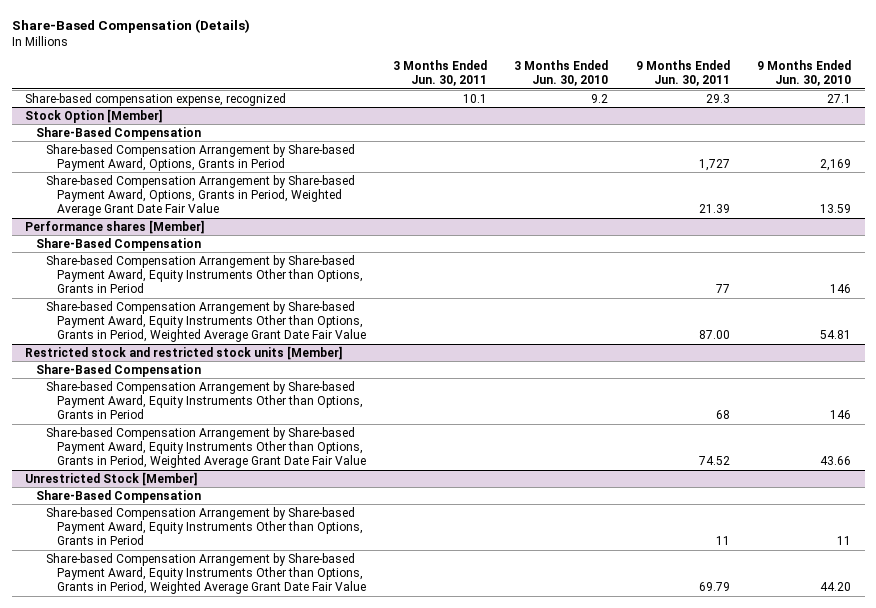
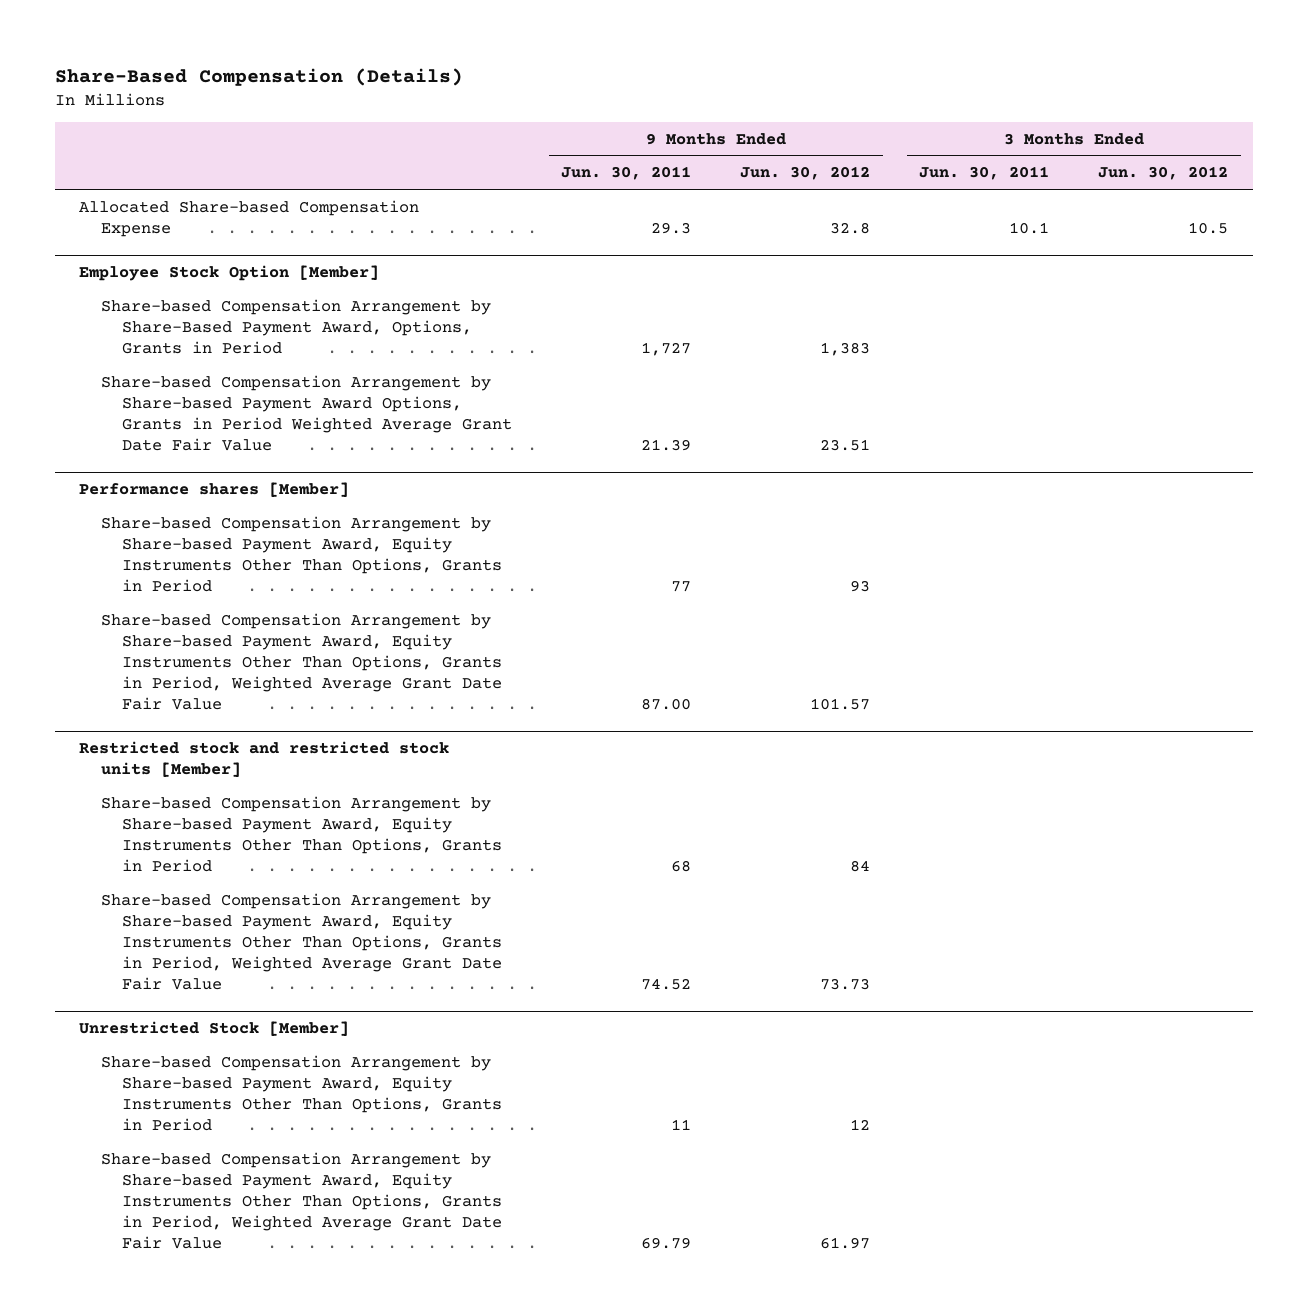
- | 3 Months Ended Jun. 30, 2011 | 3 Months Ended Jun. 30, 2010 | 9 Months Ended Jun. 30, 2011 | 9 Months Ended Jun. 30, 2010
+ | 9 Months Ended Jun. 30, 2011 | 9 Months Ended Jun. 30, 2012 | 3 Months Ended Jun. 30, 2011 | 3 Months Ended Jun. 30, 2012
- Share-based compensation expense, recognized | 10.1 | 9.2 | 29.3 | 27.1
- Stock Option [Member]
- Share-Based Compensation
- Share-based Compensation Arrangement by Share-based Payment Award, Options, Grants in Period | | | 1,727 | 2,169
- Share-based Compensation Arrangement by Share-based Payment Award, Options, Grants in Period, Weighted Average Grant Date Fair Value | | | 21.39 | 13.59
+ Allocated Share-based Compensation Expense | 29.3 | 32.8 | 10.1 | 10.5
+ Employee Stock Option [Member]
+ Share-based Compensation Arrangement by Share-Based Payment Award, Options, Grants in Period | 1,727 | 1,383 | |
+ Share-based Compensation Arrangement by Share-based Payment Award Options, Grants in Period Weighted Average Grant Date Fair Value | 21.39 | 23.51 | |
@ Performance shares [Member]
- Share-Based Compensation
- Share-based Compensation Arrangement by Share-based Payment Award, Equity Instruments Other than Options, Grants in Period | | | 77 | 146
- Share-based Compensation Arrangement by Share-based Payment Award, Equity Instruments Other than Options, Grants in Period, Weighted Average Grant Date Fair Value | | | 87.00 | 54.81
+ Share-based Compensation Arrangement by Share-based Payment Award, Equity Instruments Other Than Options, Grants in Period | 77 | 93 | |
+ Share-based Compensation Arrangement by Share-based Payment Award, Equity Instruments Other Than Options, Grants in Period, Weighted Average Grant Date Fair Value | 87.00 | 101.57 | |
@ Restricted stock and restricted stock units [Member]
- Share-Based Compensation
- Share-based Compensation Arrangement by Share-based Payment Award, Equity Instruments Other than Options, Grants in Period | | | 68 | 146
- Share-based Compensation Arrangement by Share-based Payment Award, Equity Instruments Other than Options, Grants in Period, Weighted Average Grant Date Fair Value | | | 74.52 | 43.66
+ Share-based Compensation Arrangement by Share-based Payment Award, Equity Instruments Other Than Options, Grants in Period | 68 | 84 | |
+ Share-based Compensation Arrangement by Share-based Payment Award, Equity Instruments Other Than Options, Grants in Period, Weighted Average Grant Date Fair Value | 74.52 | 73.73 | |
@ Unrestricted Stock [Member]
- Share-Based Compensation
- Share-based Compensation Arrangement by Share-based Payment Award, Equity Instruments Other than Options, Grants in Period | | | 11 | 11
- Share-based Compensation Arrangement by Share-based Payment Award, Equity Instruments Other than Options, Grants in Period, Weighted Average Grant Date Fair Value | | | 69.79 | 44.20
+ Share-based Compensation Arrangement by Share-based Payment Award, Equity Instruments Other Than Options, Grants in Period | 11 | 12 | |
+ Share-based Compensation Arrangement by Share-based Payment Award, Equity Instruments Other Than Options, Grants in Period, Weighted Average Grant Date Fair Value | 69.79 | 61.97 | |

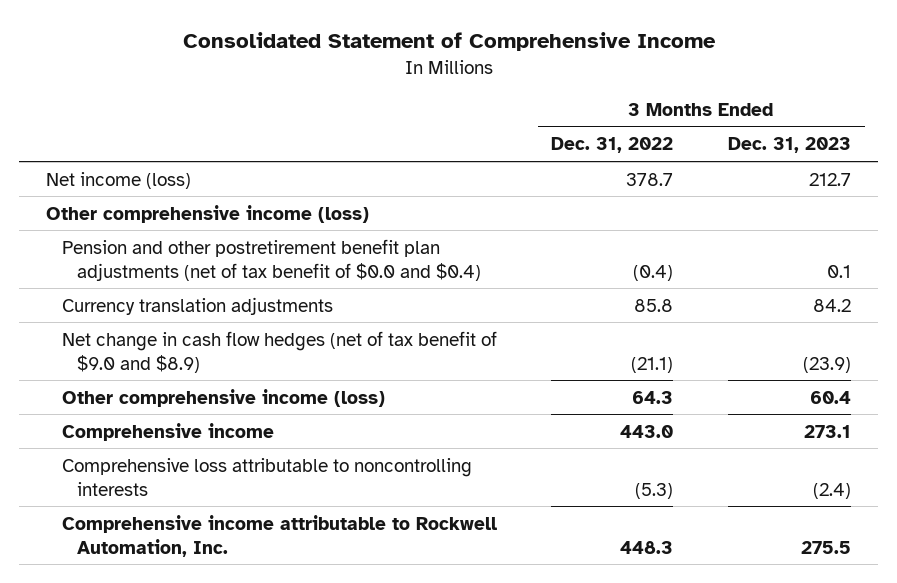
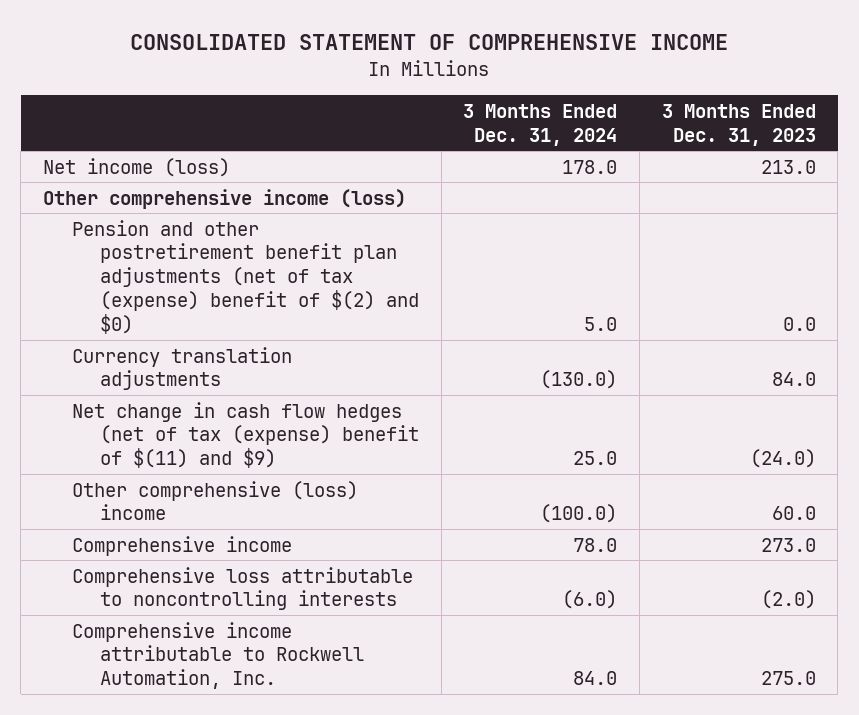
- Consolidated Statement of Comprehensive Income
+ CONSOLIDATED STATEMENT OF COMPREHENSIVE INCOME
- | 3 Months Ended Dec. 31, 2022 | 3 Months Ended Dec. 31, 2023
+ | 3 Months Ended Dec. 31, 2024 | 3 Months Ended Dec. 31, 2023
- Net income (loss) | 378.7 | 212.7
+ Net income (loss) | 178.0 | 213.0
- Pension and other postretirement benefit plan adjustments (net of tax benefit of $0.0 and $0.4) | (0.4) | 0.1
- Currency translation adjustments | 85.8 | 84.2
- Net change in cash flow hedges (net of tax benefit of $9.0 and $8.9) | (21.1) | (23.9)
- Other comprehensive income (loss) | 64.3 | 60.4
- Comprehensive income | 443.0 | 273.1
- Comprehensive loss attributable to noncontrolling interests | (5.3) | (2.4)
- Comprehensive income attributable to Rockwell Automation, Inc. | 448.3 | 275.5
+ Pension and other postretirement benefit plan adjustments (net of tax (expense) benefit of $(2) and $0) | 5.0 | 0.0
+ Currency translation adjustments | (130.0) | 84.0
+ Net change in cash flow hedges (net of tax (expense) benefit of $(11) and $9) | 25.0 | (24.0)
+ Other comprehensive (loss) income | (100.0) | 60.0
+ Comprehensive income | 78.0 | 273.0
+ Comprehensive loss attributable to noncontrolling interests | (6.0) | (2.0)
+ Comprehensive income attributable to Rockwell Automation, Inc. | 84.0 | 275.0

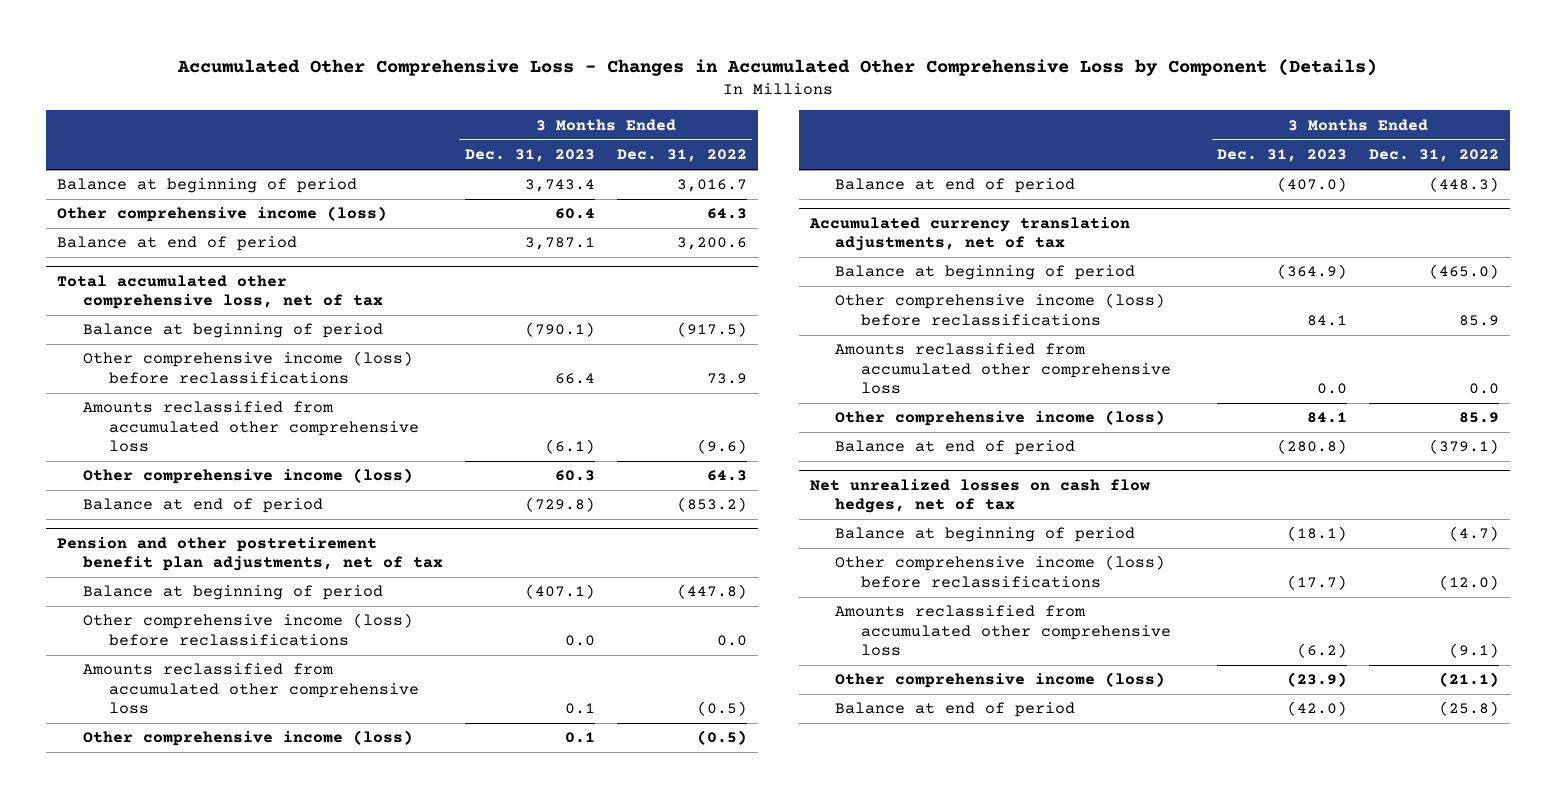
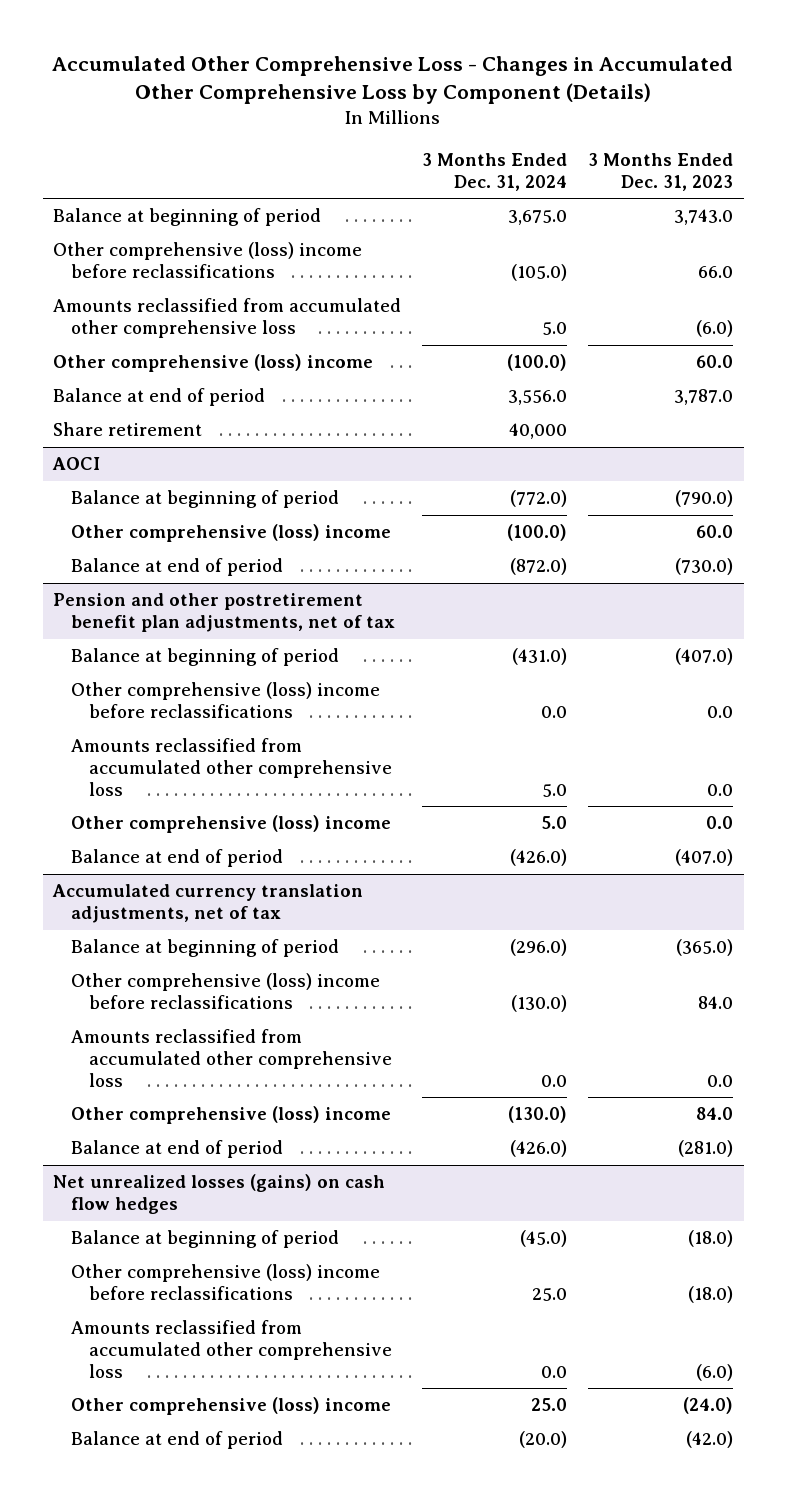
- | 3 Months Ended Dec. 31, 2023 | 3 Months Ended Dec. 31, 2022
+ | 3 Months Ended Dec. 31, 2024 | 3 Months Ended Dec. 31, 2023
- Balance at beginning of period | 3,743.4 | 3,016.7
- Other comprehensive income (loss) | 60.4 | 64.3
- Balance at end of period | 3,787.1 | 3,200.6
- Total accumulated other comprehensive loss, net of tax
- Balance at beginning of period | (790.1) | (917.5)
- Other comprehensive income (loss) before reclassifications | 66.4 | 73.9
- Amounts reclassified from accumulated other comprehensive loss | (6.1) | (9.6)
- Other comprehensive income (loss) | 60.3 | 64.3
- Balance at end of period | (729.8) | (853.2)
+ Balance at beginning of period | 3,675.0 | 3,743.0
+ Other comprehensive (loss) income before reclassifications | (105.0) | 66.0
+ Amounts reclassified from accumulated other comprehensive loss | 5.0 | (6.0)
+ Other comprehensive (loss) income | (100.0) | 60.0
+ Balance at end of period | 3,556.0 | 3,787.0
+ Share retirement | 40,000 |
+ AOCI
+ Balance at beginning of period | (772.0) | (790.0)
+ Other comprehensive (loss) income | (100.0) | 60.0
+ Balance at end of period | (872.0) | (730.0)
@ Pension and other postretirement benefit plan adjustments, net of tax
- Balance at beginning of period | (407.1) | (447.8)
- Other comprehensive income (loss) before reclassifications | 0.0 | 0.0
- Amounts reclassified from accumulated other comprehensive loss | 0.1 | (0.5)
- Other comprehensive income (loss) | 0.1 | (0.5)
+ Balance at beginning of period | (431.0) | (407.0)
+ Other comprehensive (loss) income before reclassifications | 0.0 | 0.0
+ Amounts reclassified from accumulated other comprehensive loss | 5.0 | 0.0
+ Other comprehensive (loss) income | 5.0 | 0.0
@ Accumulated currency translation adjustments, net of tax
- Balance at beginning of period | (364.9) | (465.0)
- Other comprehensive income (loss) before reclassifications | 84.1 | 85.9
+ Balance at beginning of period | (296.0) | (365.0)
+ Other comprehensive (loss) income before reclassifications | (130.0) | 84.0
- Other comprehensive income (loss) | 84.1 | 85.9
- Balance at end of period | (280.8) | (379.1)
- Net unrealized losses on cash flow hedges, net of tax
- Balance at beginning of period | (18.1) | (4.7)
- Other comprehensive income (loss) before reclassifications | (17.7) | (12.0)
- Amounts reclassified from accumulated other comprehensive loss | (6.2) | (9.1)
- Other comprehensive income (loss) | (23.9) | (21.1)
@ Accumulated currency translation adjustments, net of tax
+ Other comprehensive (loss) income | (130.0) | 84.0
+ Balance at end of period | (426.0) | (281.0)
+ Net unrealized losses (gains) on cash flow hedges
+ Balance at beginning of period | (45.0) | (18.0)
+ Other comprehensive (loss) income before reclassifications | 25.0 | (18.0)
+ Amounts reclassified from accumulated other comprehensive loss | 0.0 | (6.0)
+ Other comprehensive (loss) income | 25.0 | (24.0)

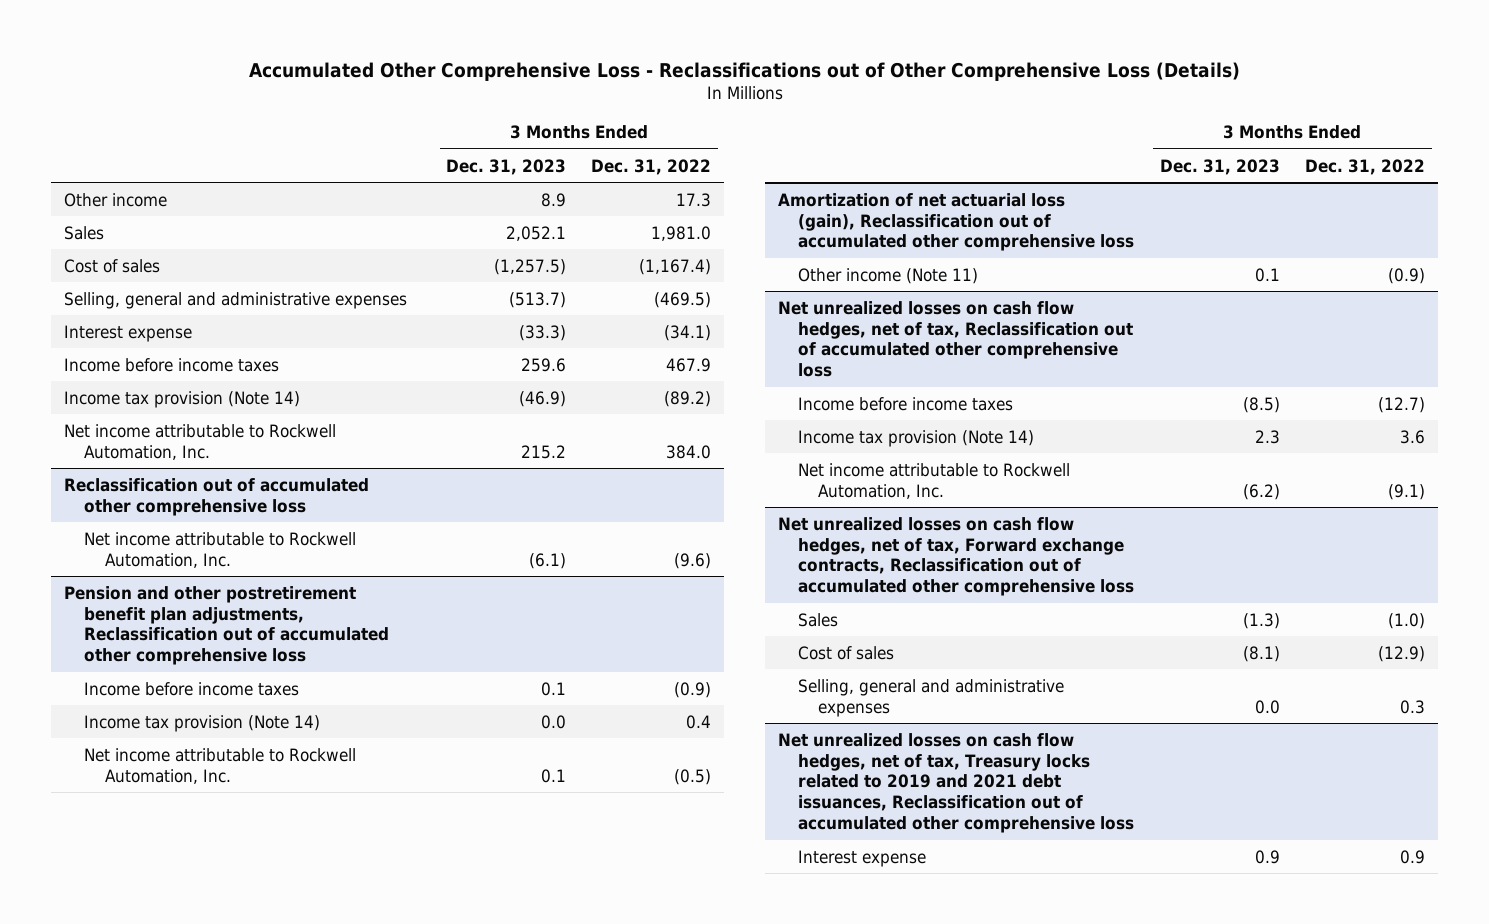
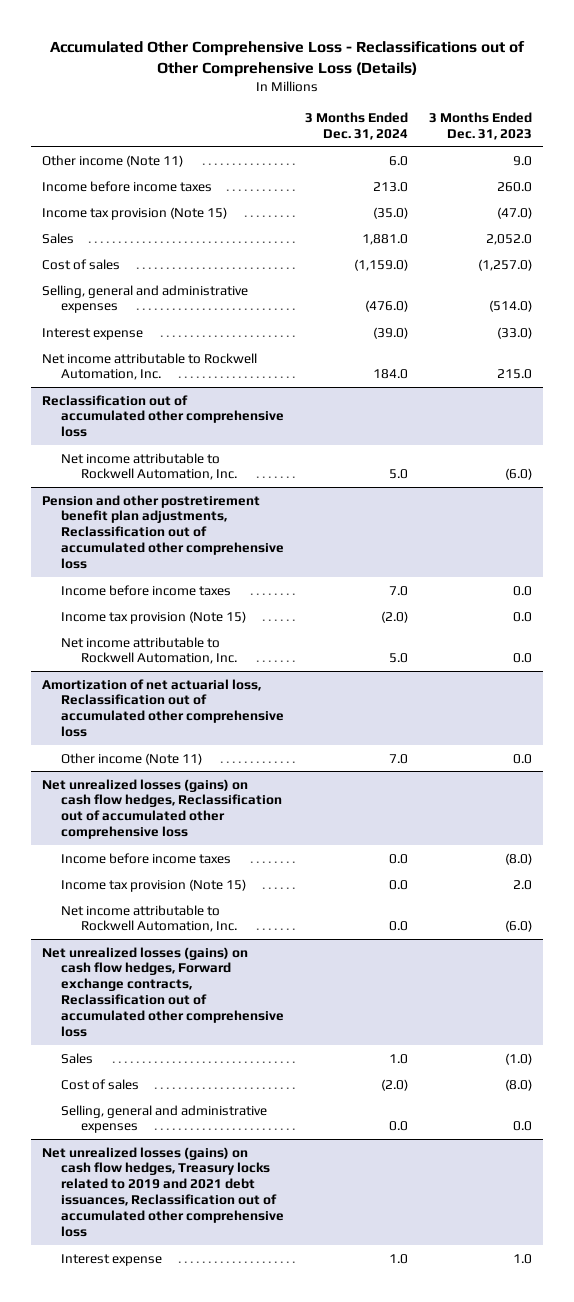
- | 3 Months Ended Dec. 31, 2023 | 3 Months Ended Dec. 31, 2022
+ | 3 Months Ended Dec. 31, 2024 | 3 Months Ended Dec. 31, 2023
- Other income | 8.9 | 17.3
- Sales | 2,052.1 | 1,981.0
- Cost of sales | (1,257.5) | (1,167.4)
- Selling, general and administrative expenses | (513.7) | (469.5)
- Interest expense | (33.3) | (34.1)
- Income before income taxes | 259.6 | 467.9
- Income tax provision (Note 14) | (46.9) | (89.2)
- Net income attributable to Rockwell Automation, Inc. | 215.2 | 384.0
+ Other income (Note 11) | 6.0 | 9.0
+ Income before income taxes | 213.0 | 260.0
+ Income tax provision (Note 15) | (35.0) | (47.0)
+ Sales | 1,881.0 | 2,052.0
+ Cost of sales | (1,159.0) | (1,257.0)
+ Selling, general and administrative expenses | (476.0) | (514.0)
+ Interest expense | (39.0) | (33.0)
+ Net income attributable to Rockwell Automation, Inc. | 184.0 | 215.0
@ Reclassification out of accumulated other comprehensive loss
- Net income attributable to Rockwell Automation, Inc. | (6.1) | (9.6)
+ Net income attributable to Rockwell Automation, Inc. | 5.0 | (6.0)
@ Pension and other postretirement benefit plan adjustments, Reclassification out of accumulated other comprehensive loss
- Income before income taxes | 0.1 | (0.9)
- Income tax provision (Note 14) | 0.0 | 0.4
- Net income attributable to Rockwell Automation, Inc. | 0.1 | (0.5)
- Amortization of net actuarial loss (gain), Reclassification out of accumulated other comprehensive loss
- Other income (Note 11) | 0.1 | (0.9)
- Net unrealized losses on cash flow hedges, net of tax, Reclassification out of accumulated other comprehensive loss
- Income before income taxes | (8.5) | (12.7)
- Income tax provision (Note 14) | 2.3 | 3.6
- Net income attributable to Rockwell Automation, Inc. | (6.2) | (9.1)
- Net unrealized losses on cash flow hedges, net of tax, Forward exchange contracts, Reclassification out of accumulated other comprehensive loss
- Sales | (1.3) | (1.0)
- Cost of sales | (8.1) | (12.9)
@ Pension and other postretirement benefit plan adjustments, Reclassification out of accumulated other comprehensive loss
+ Income before income taxes | 7.0 | 0.0
+ Income tax provision (Note 15) | (2.0) | 0.0
+ Net income attributable to Rockwell Automation, Inc. | 5.0 | 0.0
+ Amortization of net actuarial loss, Reclassification out of accumulated other comprehensive loss
+ Other income (Note 11) | 7.0 | 0.0
+ Net unrealized losses (gains) on cash flow hedges, Reclassification out of accumulated other comprehensive loss
+ Income before income taxes | 0.0 | (8.0)
+ Income tax provision (Note 15) | 0.0 | 2.0
+ Net income attributable to Rockwell Automation, Inc. | 0.0 | (6.0)
+ Net unrealized losses (gains) on cash flow hedges, Forward exchange contracts, Reclassification out of accumulated other comprehensive loss
+ Sales | 1.0 | (1.0)
+ Cost of sales | (2.0) | (8.0)
- Net unrealized losses on cash flow hedges, net of tax, Treasury locks related to 2019 and 2021 debt issuances, Reclassification out of accumulated other comprehensive loss
- Interest expense | 0.9 | 0.9
+ Net unrealized losses (gains) on cash flow hedges, Treasury locks related to 2019 and 2021 debt issuances, Reclassification out of accumulated other comprehensive loss
+ Interest expense | 1.0 | 1.0

